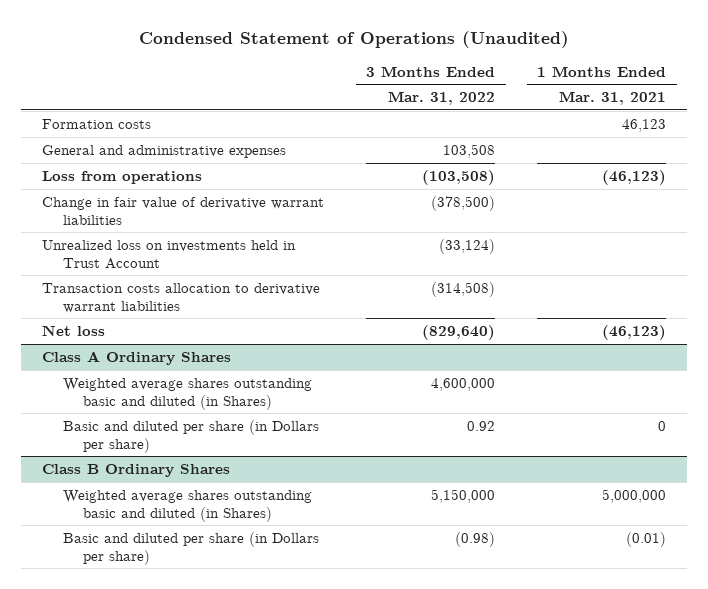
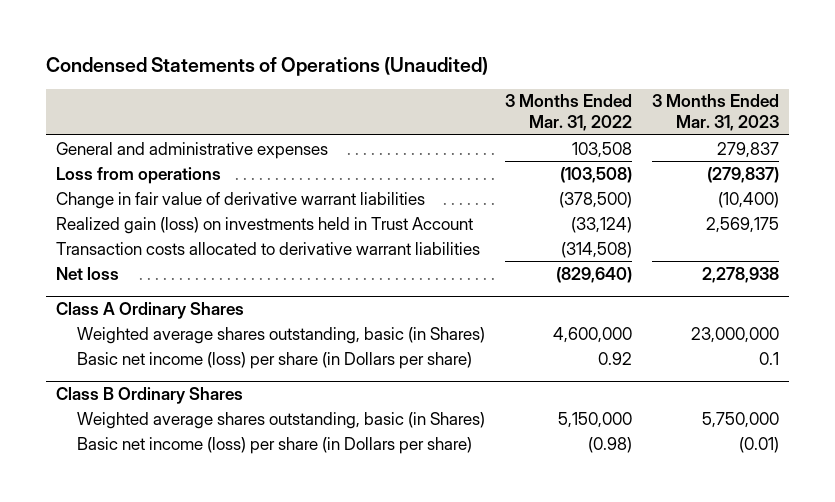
- Condensed Statement of Operations (Unaudited)
+ Condensed Statements of Operations (Unaudited)
- | 3 Months Ended Mar. 31, 2022 | 1 Months Ended Mar. 31, 2021
+ | 3 Months Ended Mar. 31, 2022 | 3 Months Ended Mar. 31, 2023
- Formation costs | | 46,123
- Unrealized loss on investments held in Trust Account | (33,124) |
- Transaction costs allocation to derivative warrant liabilities | (314,508) |
+ Realized gain (loss) on investments held in Trust Account | (33,124) | 2,569,175
+ Transaction costs allocated to derivative warrant liabilities | (314,508) |
@ Class A Ordinary Shares
- Weighted average shares outstanding basic and diluted (in Shares) | 4,600,000 |
- Basic and diluted per share (in Dollars per share) | 0.92 | 0
+ Weighted average shares outstanding, basic (in Shares) | 4,600,000 | 23,000,000
+ Basic net income (loss) per share (in Dollars per share) | 0.92 | 0.1
@ Class B Ordinary Shares
- Weighted average shares outstanding basic and diluted (in Shares) | 5,150,000 | 5,000,000
- Basic and diluted per share (in Dollars per share) | (0.98) | (0.01)
+ Weighted average shares outstanding, basic (in Shares) | 5,150,000 | 5,750,000
+ Basic net income (loss) per share (in Dollars per share) | (0.98) | (0.01)

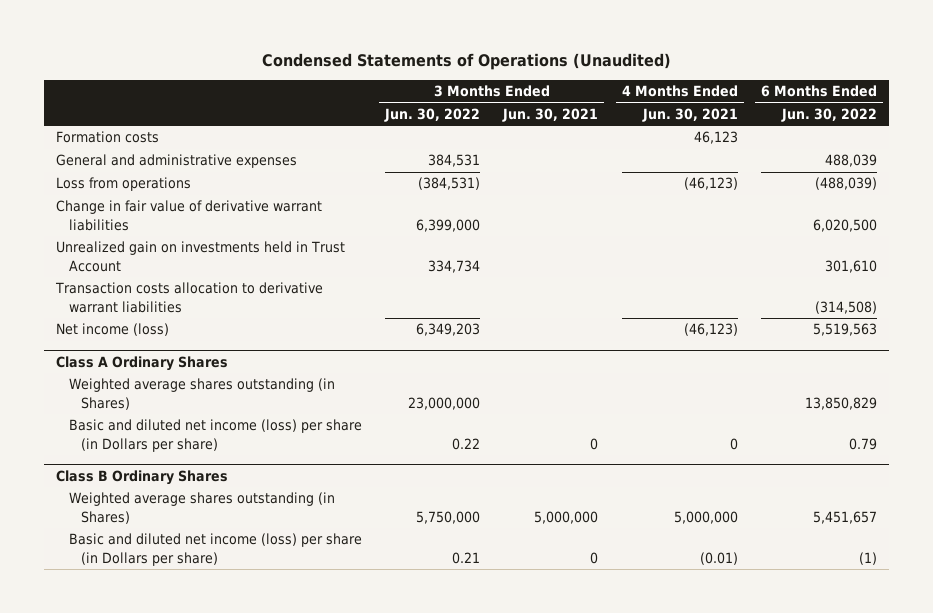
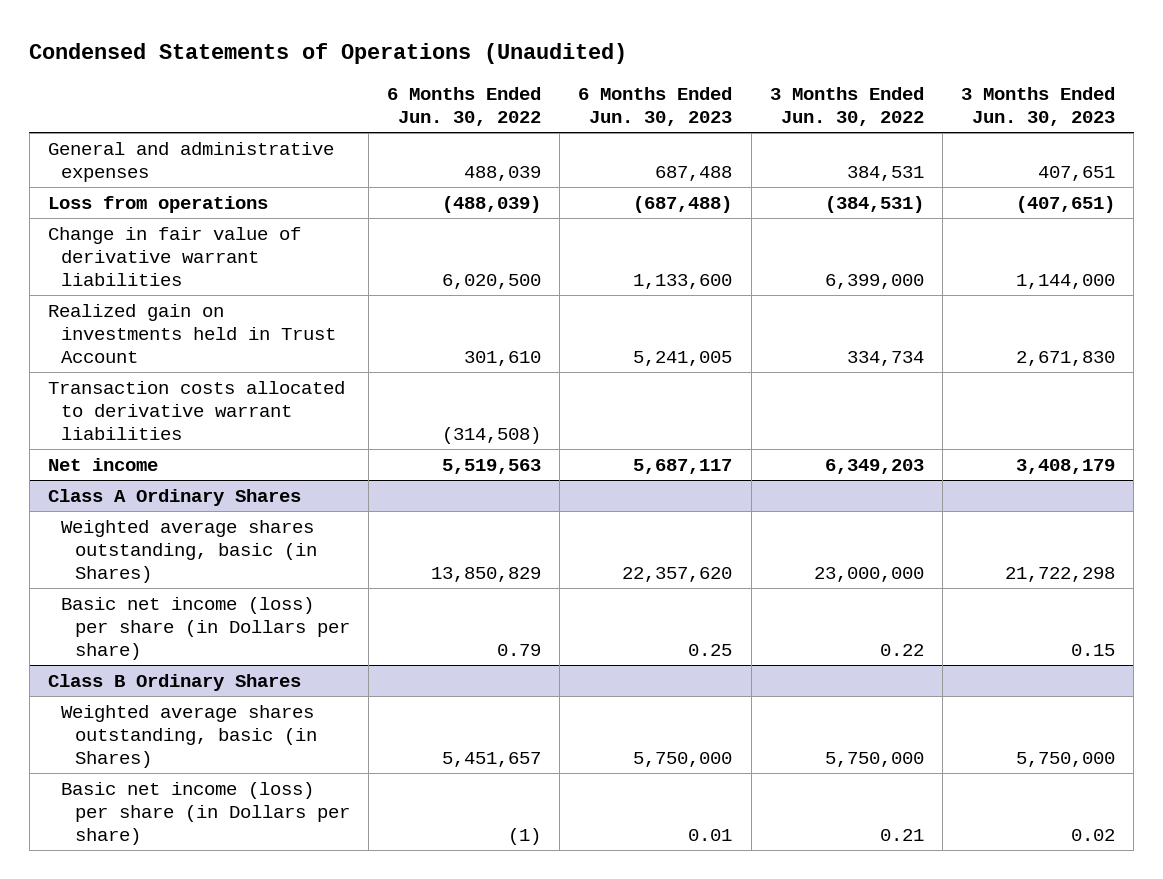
- | 3 Months Ended Jun. 30, 2022 | 3 Months Ended Jun. 30, 2021 | 4 Months Ended Jun. 30, 2021 | 6 Months Ended Jun. 30, 2022
+ | 6 Months Ended Jun. 30, 2022 | 6 Months Ended Jun. 30, 2023 | 3 Months Ended Jun. 30, 2022 | 3 Months Ended Jun. 30, 2023
- Formation costs | | | 46,123 |
- Unrealized gain on investments held in Trust Account | 334,734 | | | 301,610
- Transaction costs allocation to derivative warrant liabilities | | | | (314,508)
- Net income (loss) | 6,349,203 | | (46,123) | 5,519,563
+ Realized gain on investments held in Trust Account | 301,610 | 5,241,005 | 334,734 | 2,671,830
+ Transaction costs allocated to derivative warrant liabilities | (314,508) | | |
+ Net income | 5,519,563 | 5,687,117 | 6,349,203 | 3,408,179
@ Class A Ordinary Shares
- Weighted average shares outstanding (in Shares) | 23,000,000 | | | 13,850,829
- Basic and diluted net income (loss) per share (in Dollars per share) | 0.22 | 0 | 0 | 0.79
+ Weighted average shares outstanding, basic (in Shares) | 13,850,829 | 22,357,620 | 23,000,000 | 21,722,298
+ Basic net income (loss) per share (in Dollars per share) | 0.79 | 0.25 | 0.22 | 0.15
@ Class B Ordinary Shares
- Weighted average shares outstanding (in Shares) | 5,750,000 | 5,000,000 | 5,000,000 | 5,451,657
- Basic and diluted net income (loss) per share (in Dollars per share) | 0.21 | 0 | (0.01) | (1)
+ Weighted average shares outstanding, basic (in Shares) | 5,451,657 | 5,750,000 | 5,750,000 | 5,750,000
+ Basic net income (loss) per share (in Dollars per share) | (1) | 0.01 | 0.21 | 0.02

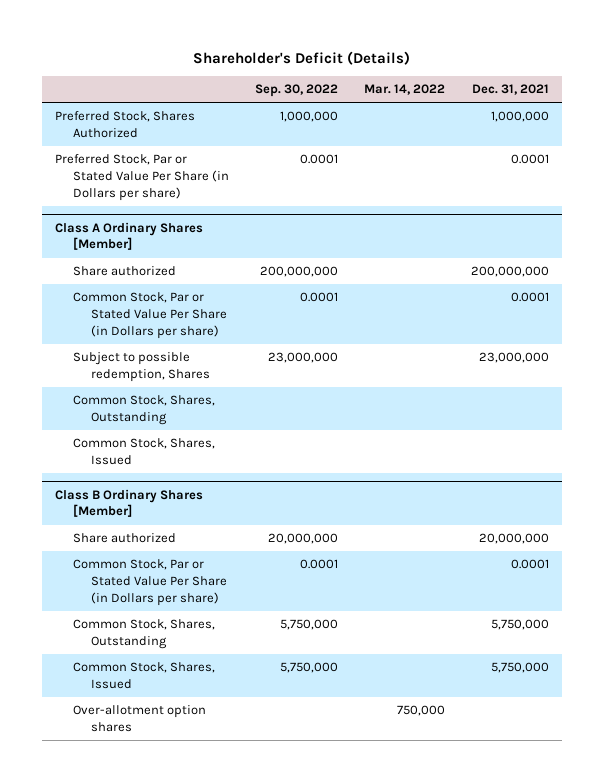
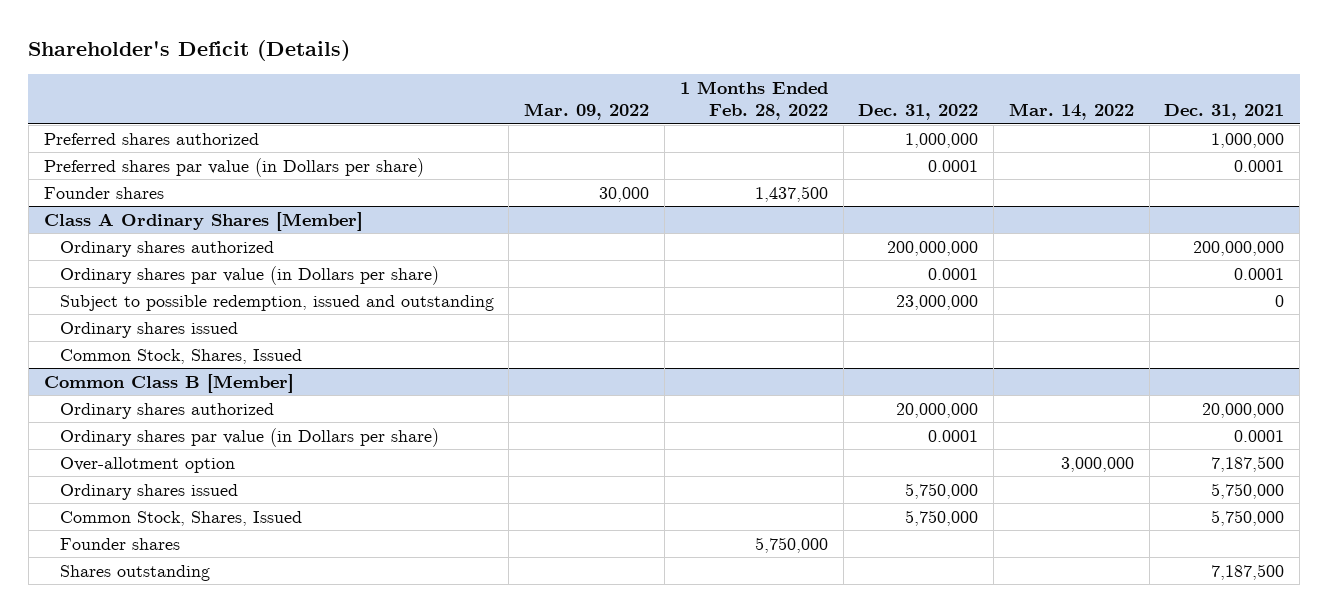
- | Sep. 30, 2022 | Mar. 14, 2022 | Dec. 31, 2021
+ | Mar. 09, 2022 | 1 Months Ended Feb. 28, 2022 | Dec. 31, 2022 | Mar. 14, 2022 | Dec. 31, 2021
- Preferred Stock, Shares Authorized | 1,000,000 | | 1,000,000
- Preferred Stock, Par or Stated Value Per Share (in Dollars per share) | 0.0001 | | 0.0001
+ Preferred shares authorized | | | 1,000,000 | | 1,000,000
+ Preferred shares par value (in Dollars per share) | | | 0.0001 | | 0.0001
+ Founder shares | 30,000 | 1,437,500 | | |
@ Class A Ordinary Shares [Member]
- Share authorized | 200,000,000 | | 200,000,000
- Common Stock, Par or Stated Value Per Share (in Dollars per share) | 0.0001 | | 0.0001
- Subject to possible redemption, Shares | 23,000,000 | | 23,000,000
- Common Stock, Shares, Outstanding
+ Ordinary shares authorized | | | 200,000,000 | | 200,000,000
+ Ordinary shares par value (in Dollars per share) | | | 0.0001 | | 0.0001
+ Subject to possible redemption, issued and outstanding | | | 23,000,000 | | 0
+ Ordinary shares issued
- Class B Ordinary Shares [Member]
- Share authorized | 20,000,000 | | 20,000,000
- Common Stock, Par or Stated Value Per Share (in Dollars per share) | 0.0001 | | 0.0001
- Common Stock, Shares, Outstanding | 5,750,000 | | 5,750,000
+ Common Class B [Member]
+ Ordinary shares authorized | | | 20,000,000 | | 20,000,000
+ Ordinary shares par value (in Dollars per share) | | | 0.0001 | | 0.0001
+ Over-allotment option | | | | 3,000,000 | 7,187,500
+ Ordinary shares issued | | | 5,750,000 | | 5,750,000
- Over-allotment option shares | | 750,000 |
+ Founder shares | | 5,750,000 | | |
+ Shares outstanding | | | | | 7,187,500

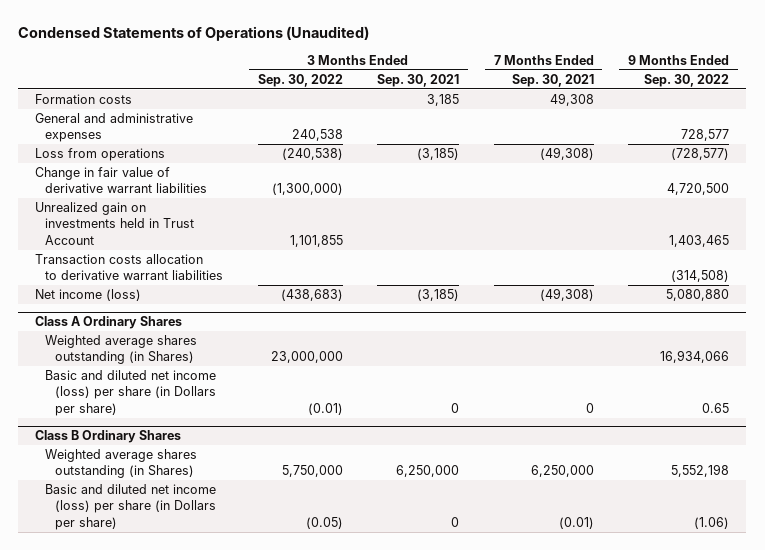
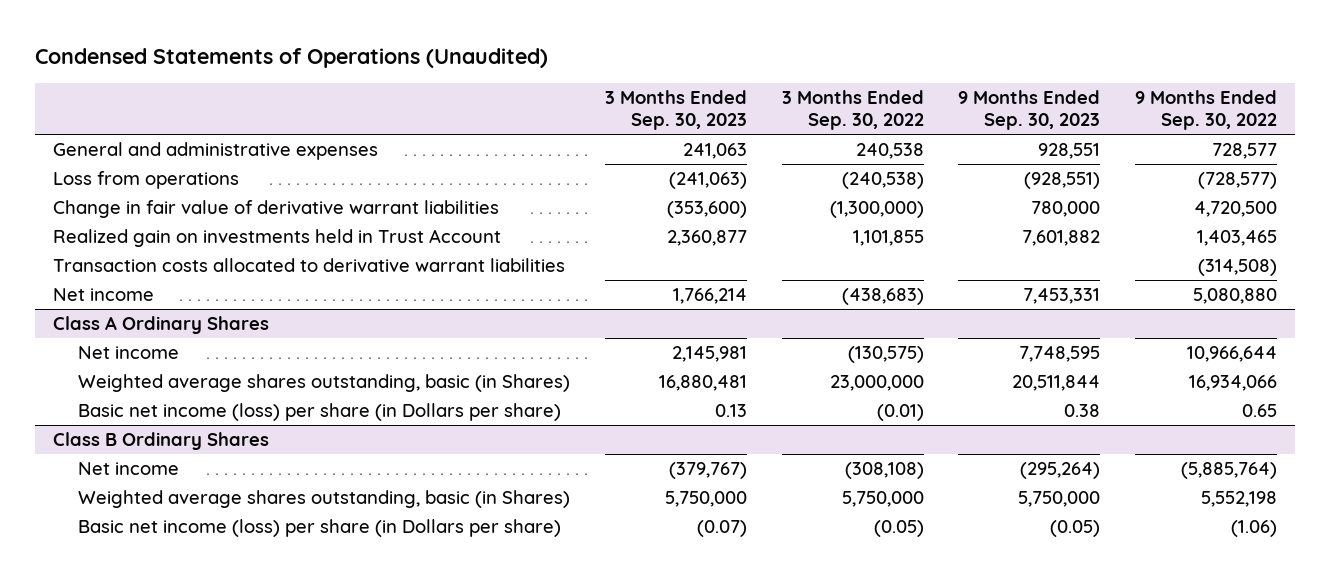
- | 3 Months Ended Sep. 30, 2022 | 3 Months Ended Sep. 30, 2021 | 7 Months Ended Sep. 30, 2021 | 9 Months Ended Sep. 30, 2022
+ | 3 Months Ended Sep. 30, 2023 | 3 Months Ended Sep. 30, 2022 | 9 Months Ended Sep. 30, 2023 | 9 Months Ended Sep. 30, 2022
- Formation costs | | 3,185 | 49,308 |
- Unrealized gain on investments held in Trust Account | 1,101,855 | | | 1,403,465
- Transaction costs allocation to derivative warrant liabilities | | | | (314,508)
- Net income (loss) | (438,683) | (3,185) | (49,308) | 5,080,880
+ Realized gain on investments held in Trust Account | 2,360,877 | 1,101,855 | 7,601,882 | 1,403,465
+ Transaction costs allocated to derivative warrant liabilities | | | | (314,508)
+ Net income | 1,766,214 | (438,683) | 7,453,331 | 5,080,880
@ Class A Ordinary Shares
- Weighted average shares outstanding (in Shares) | 23,000,000 | | | 16,934,066
- Basic and diluted net income (loss) per share (in Dollars per share) | (0.01) | 0 | 0 | 0.65
+ Net income | 2,145,981 | (130,575) | 7,748,595 | 10,966,644
+ Weighted average shares outstanding, basic (in Shares) | 16,880,481 | 23,000,000 | 20,511,844 | 16,934,066
+ Basic net income (loss) per share (in Dollars per share) | 0.13 | (0.01) | 0.38 | 0.65
@ Class B Ordinary Shares
- Weighted average shares outstanding (in Shares) | 5,750,000 | 6,250,000 | 6,250,000 | 5,552,198
- Basic and diluted net income (loss) per share (in Dollars per share) | (0.05) | 0 | (0.01) | (1.06)
+ Net income | (379,767) | (308,108) | (295,264) | (5,885,764)
+ Weighted average shares outstanding, basic (in Shares) | 5,750,000 | 5,750,000 | 5,750,000 | 5,552,198
+ Basic net income (loss) per share (in Dollars per share) | (0.07) | (0.05) | (0.05) | (1.06)

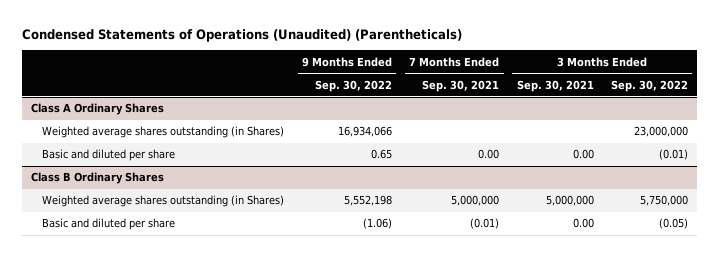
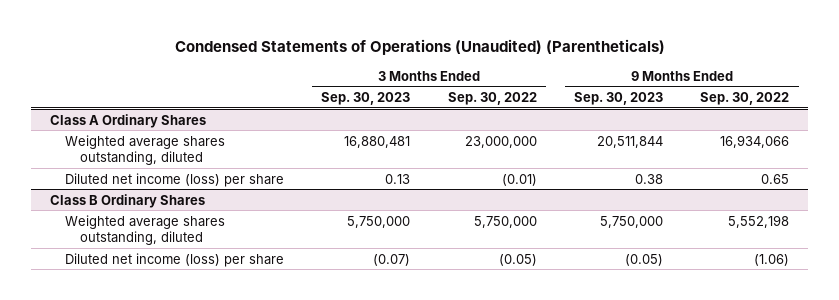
- | 9 Months Ended Sep. 30, 2022 | 7 Months Ended Sep. 30, 2021 | 3 Months Ended Sep. 30, 2021 | 3 Months Ended Sep. 30, 2022
+ | 3 Months Ended Sep. 30, 2023 | 3 Months Ended Sep. 30, 2022 | 9 Months Ended Sep. 30, 2023 | 9 Months Ended Sep. 30, 2022
@ Class A Ordinary Shares
- Weighted average shares outstanding (in Shares) | 16,934,066 | | | 23,000,000
- Basic and diluted per share | 0.65 | 0.00 | 0.00 | (0.01)
+ Weighted average shares outstanding, diluted | 16,880,481 | 23,000,000 | 20,511,844 | 16,934,066
+ Diluted net income (loss) per share | 0.13 | (0.01) | 0.38 | 0.65
@ Class B Ordinary Shares
- Weighted average shares outstanding (in Shares) | 5,552,198 | 5,000,000 | 5,000,000 | 5,750,000
- Basic and diluted per share | (1.06) | (0.01) | 0.00 | (0.05)
+ Weighted average shares outstanding, diluted | 5,750,000 | 5,750,000 | 5,750,000 | 5,552,198
+ Diluted net income (loss) per share | (0.07) | (0.05) | (0.05) | (1.06)

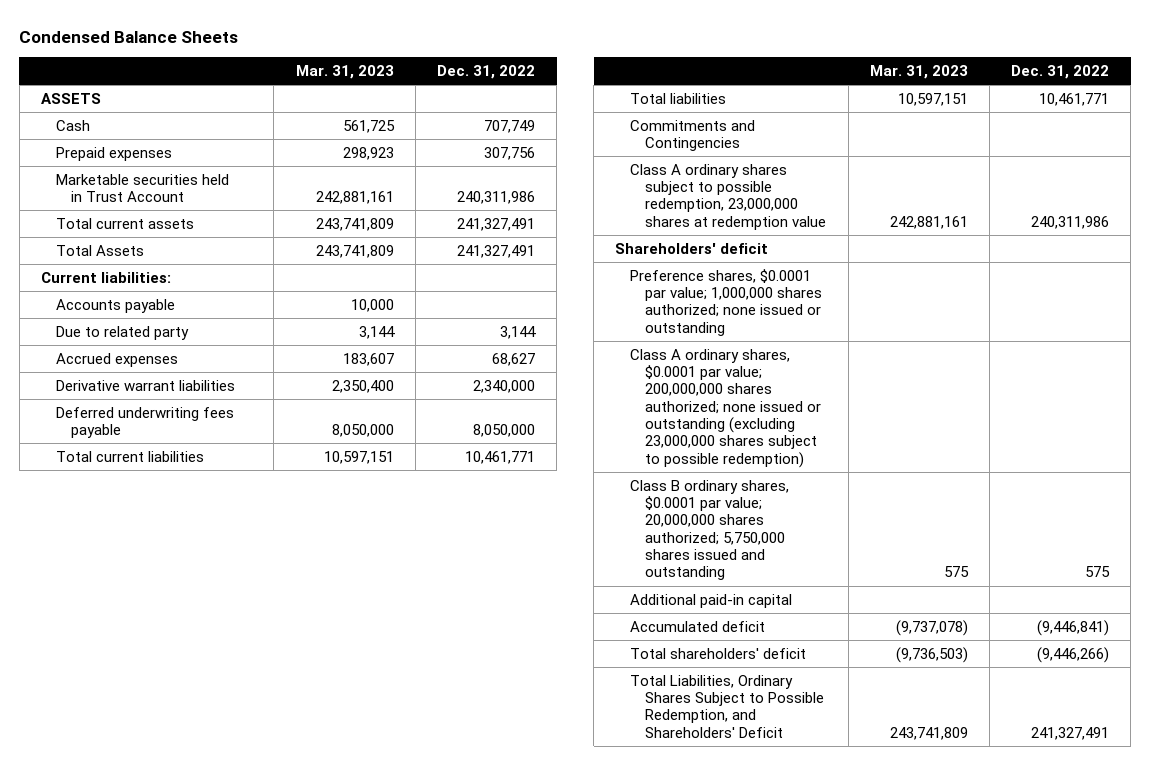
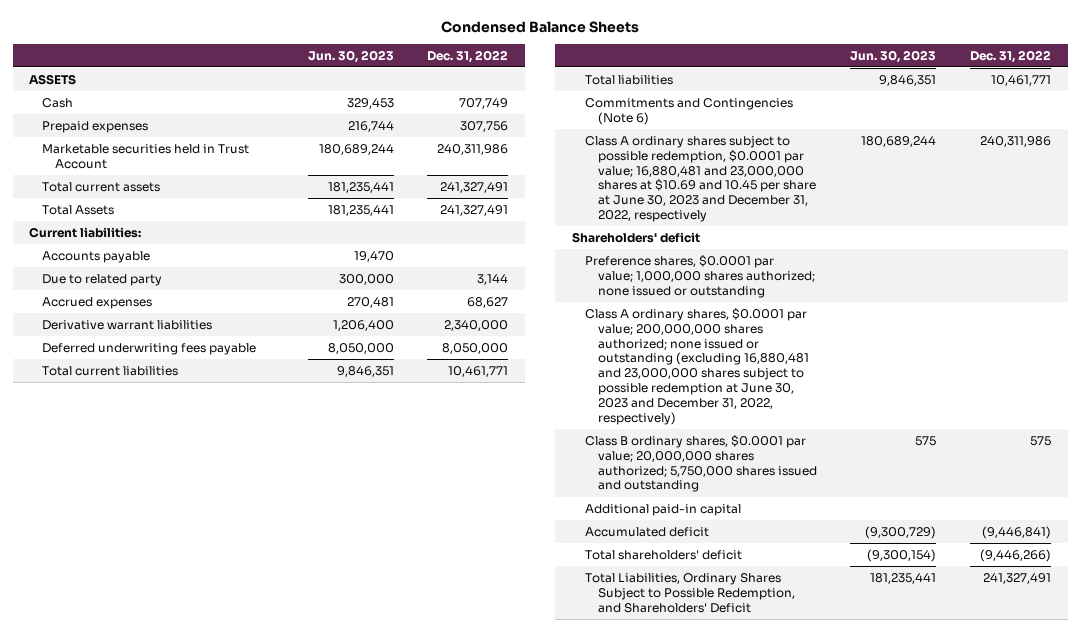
- | Mar. 31, 2023 | Dec. 31, 2022
+ | Jun. 30, 2023 | Dec. 31, 2022
- Commitments and Contingencies
- Class A ordinary shares subject to possible redemption, 23,000,000 shares at redemption value | 242,881,161 | 240,311,986
+ Commitments and Contingencies (Note 6)
+ Class A ordinary shares subject to possible redemption, $0.0001 par value; 16,880,481 and 23,000,000 shares at $10.69 and 10.45 per share at June 30, 2023 and December 31, 2022, respectively | 180,689,244 | 240,311,986
- Class A ordinary shares, $0.0001 par value; 200,000,000 shares authorized; none issued or outstanding (excluding 23,000,000 shares subject to possible redemption)
+ Class A ordinary shares, $0.0001 par value; 200,000,000 shares authorized; none issued or outstanding (excluding 16,880,481 and 23,000,000 shares subject to possible redemption at June 30, 2023 and December 31, 2022, respectively)

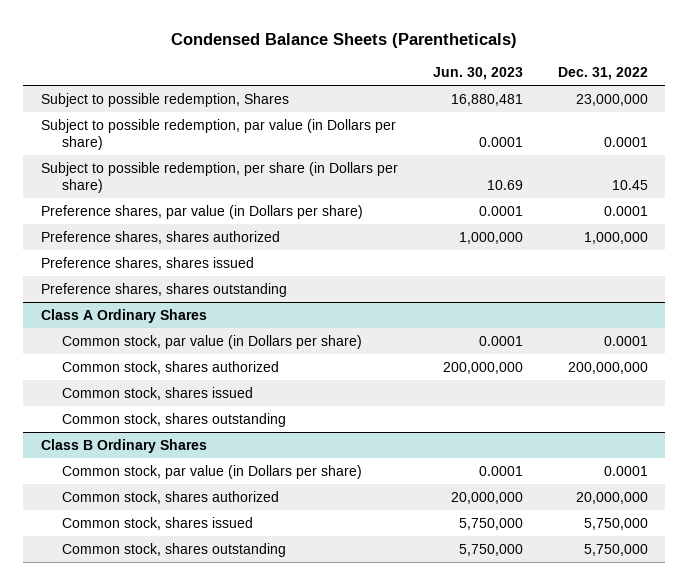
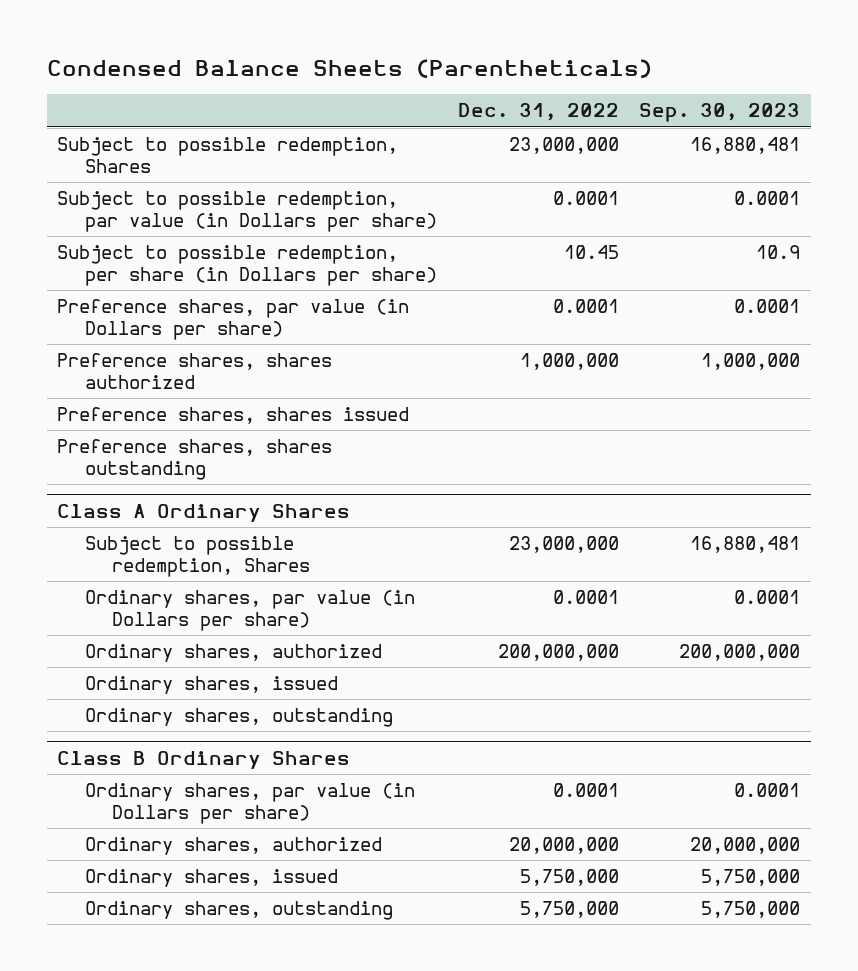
- | Jun. 30, 2023 | Dec. 31, 2022
+ | Dec. 31, 2022 | Sep. 30, 2023
@ Class A Ordinary Shares
- Common stock, par value (in Dollars per share) | 0.0001 | 0.0001
- Common stock, shares authorized | 200,000,000 | 200,000,000
- Common stock, shares issued
- Common stock, shares outstanding
+ Subject to possible redemption, Shares | 23,000,000 | 16,880,481
+ Ordinary shares, par value (in Dollars per share) | 0.0001 | 0.0001
+ Ordinary shares, authorized | 200,000,000 | 200,000,000
+ Ordinary shares, issued
+ Ordinary shares, outstanding
@ Class B Ordinary Shares
- Common stock, par value (in Dollars per share) | 0.0001 | 0.0001
- Common stock, shares authorized | 20,000,000 | 20,000,000
- Common stock, shares issued | 5,750,000 | 5,750,000
- Common stock, shares outstanding | 5,750,000 | 5,750,000
+ Ordinary shares, par value (in Dollars per share) | 0.0001 | 0.0001
+ Ordinary shares, authorized | 20,000,000 | 20,000,000
+ Ordinary shares, issued | 5,750,000 | 5,750,000
+ Ordinary shares, outstanding | 5,750,000 | 5,750,000

